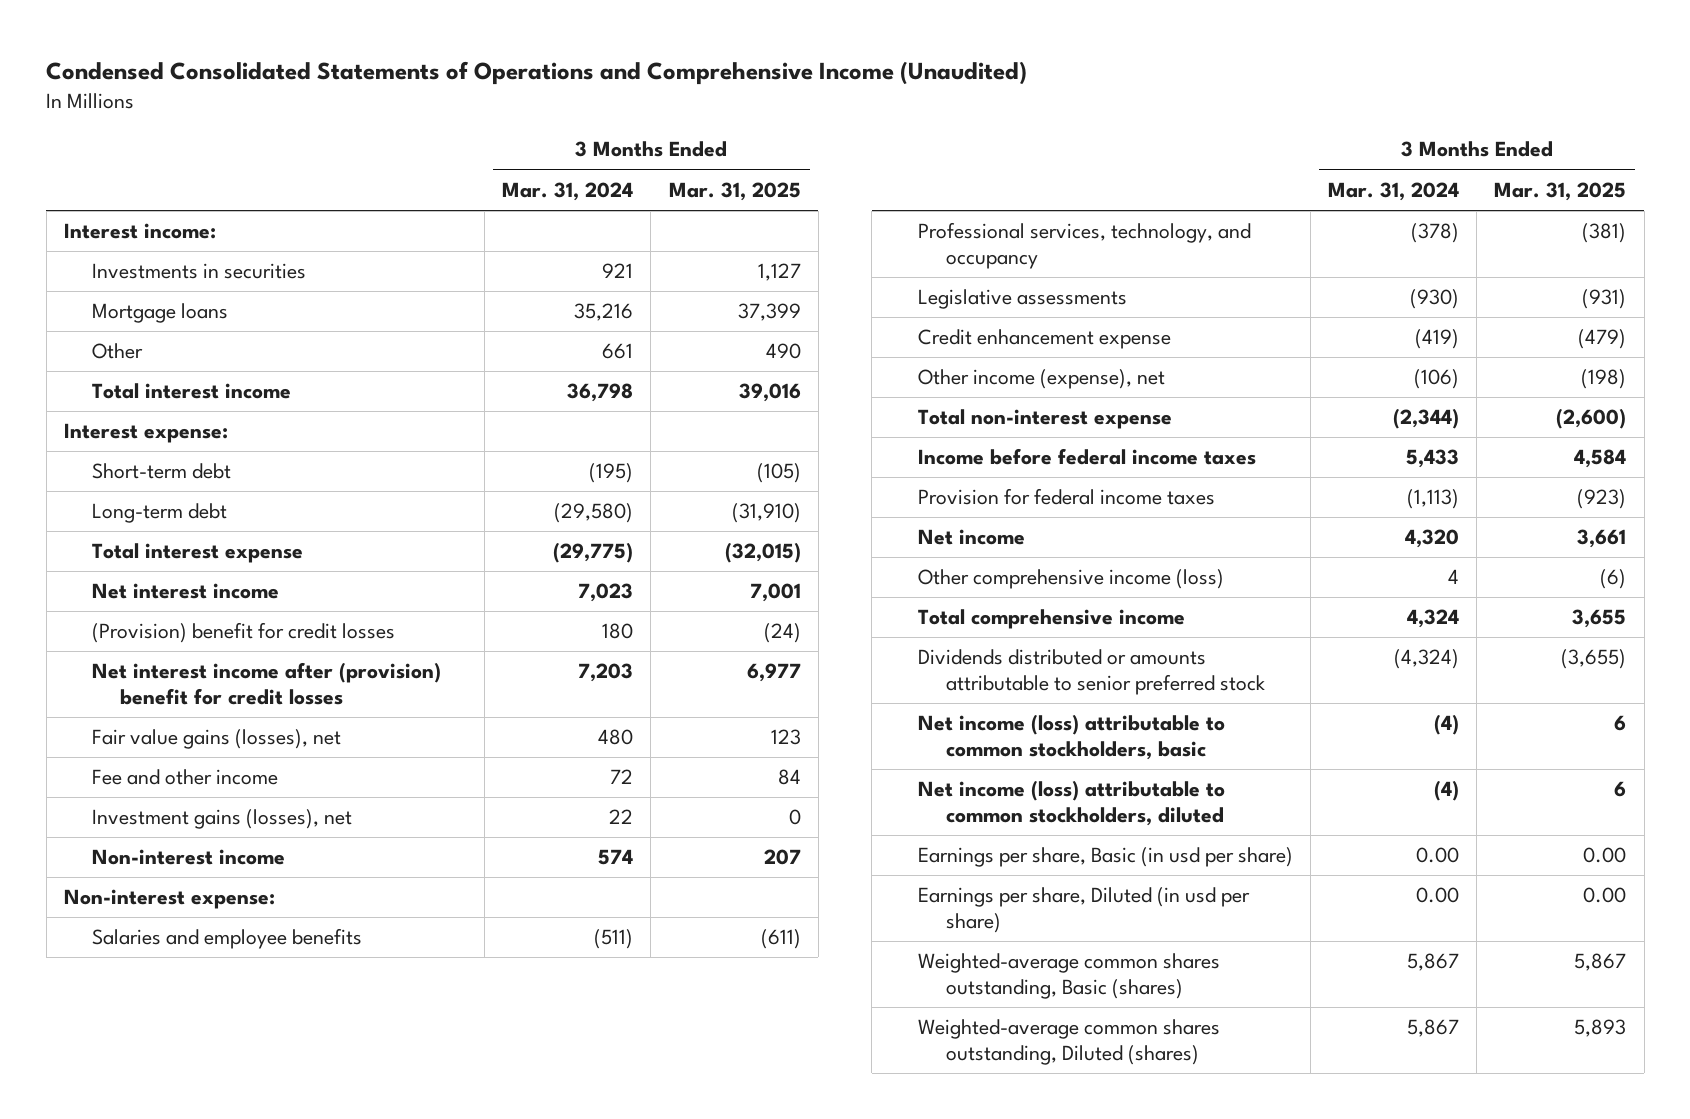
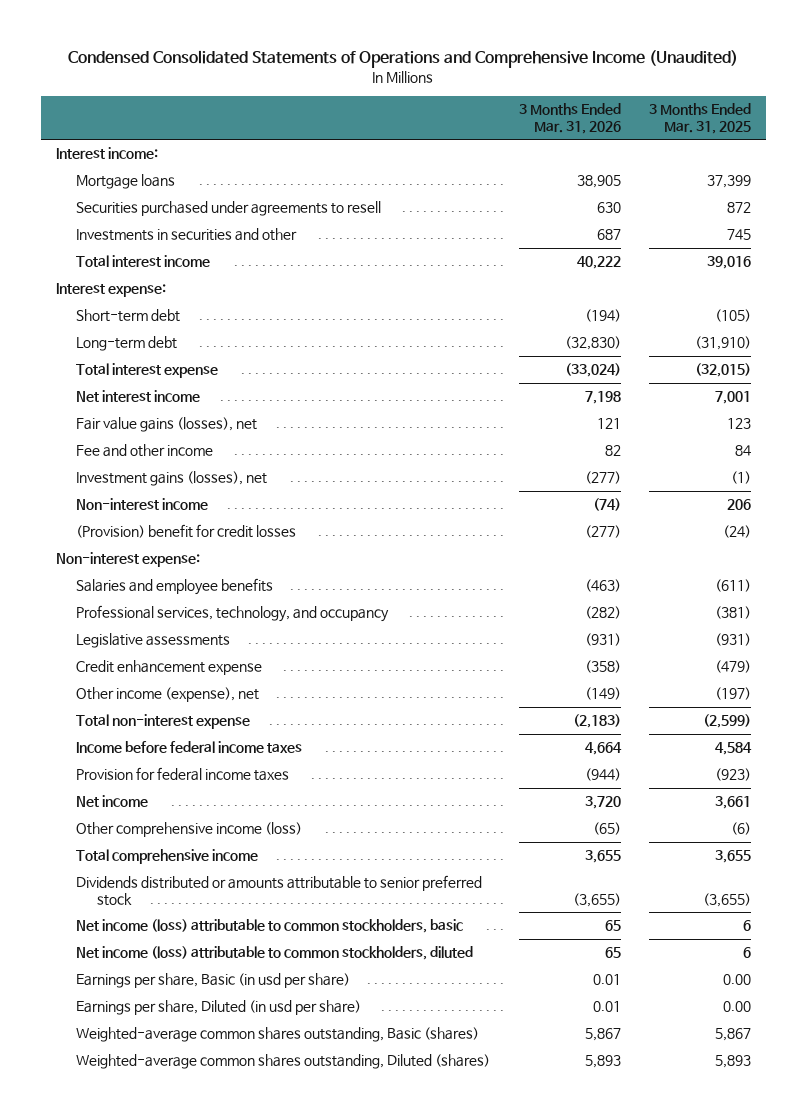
- | 3 Months Ended Mar. 31, 2024 | 3 Months Ended Mar. 31, 2025
+ | 3 Months Ended Mar. 31, 2026 | 3 Months Ended Mar. 31, 2025
- Investments in securities | 921 | 1,127
- Other | 661 | 490
+ Securities purchased under agreements to resell | 630 | 872
+ Investments in securities and other | 687 | 745
- Net interest income after (provision) benefit for credit losses | 7,203 | 6,977
- Investment gains (losses), net | 22 | 0
- Non-interest income | 574 | 207
+ Investment gains (losses), net | (277) | (1)
+ Non-interest income | (74) | 206
moved down: (Provision) benefit for credit losses | (277) | (24)
- Other income (expense), net | (106) | (198)
- Total non-interest expense | (2,344) | (2,600)
+ Other income (expense), net | (149) | (197)
+ Total non-interest expense | (2,183) | (2,599)

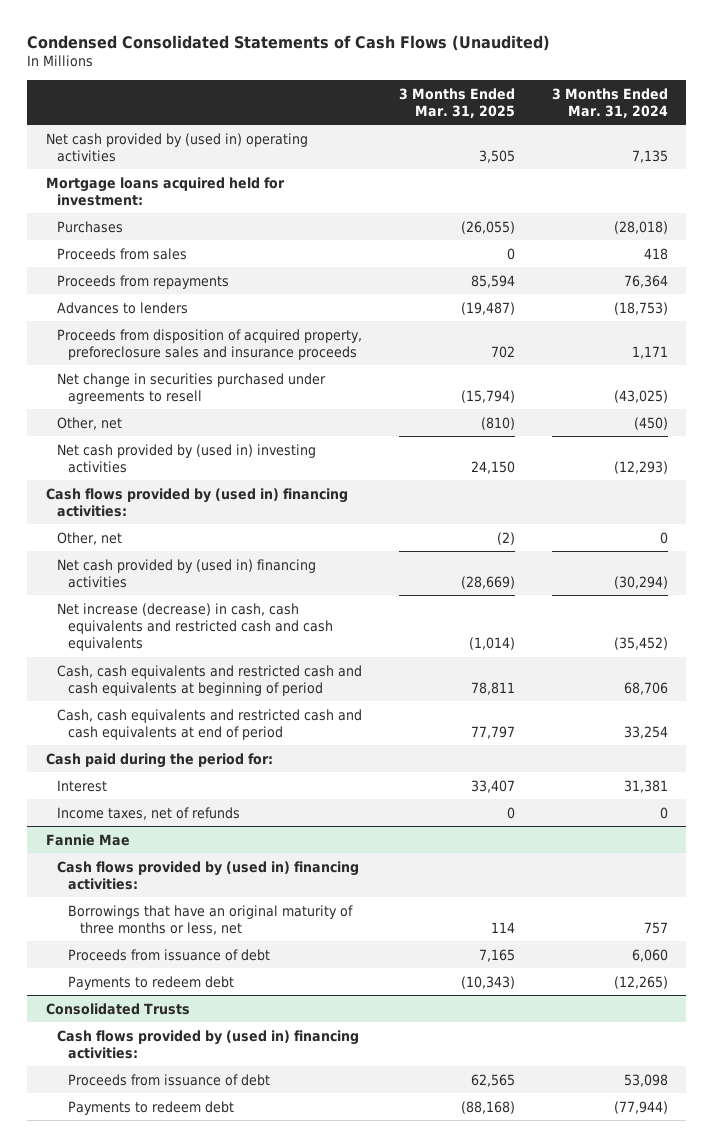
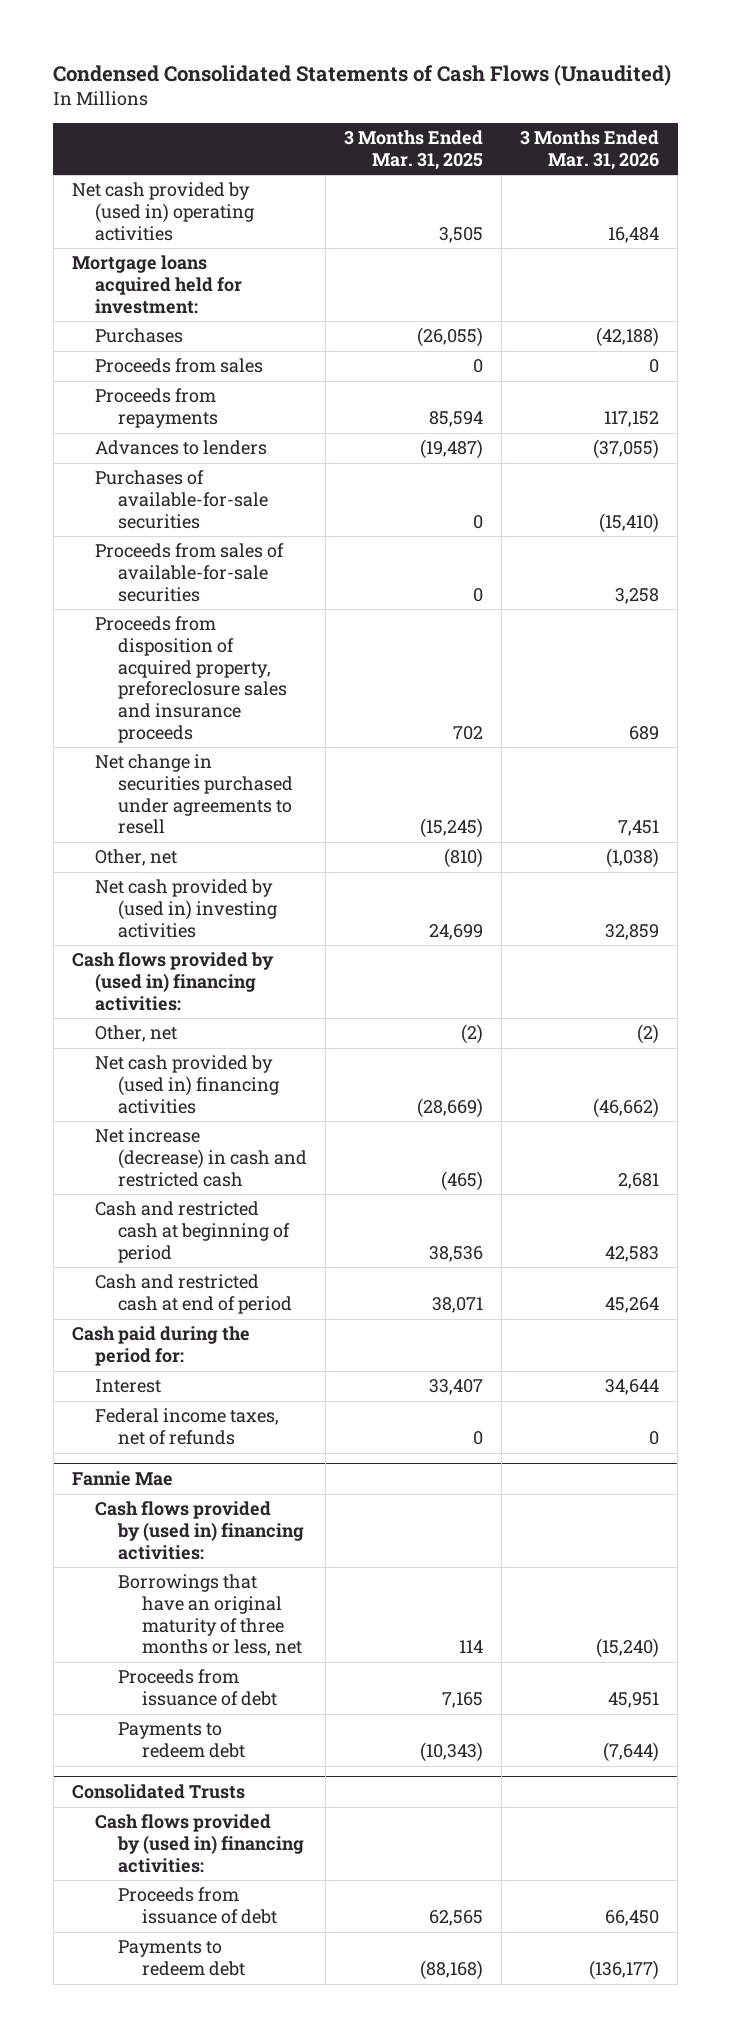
- | 3 Months Ended Mar. 31, 2025 | 3 Months Ended Mar. 31, 2024
+ | 3 Months Ended Mar. 31, 2025 | 3 Months Ended Mar. 31, 2026
+ Purchases of available-for-sale securities | 0 | (15,410)
+ Proceeds from sales of available-for-sale securities | 0 | 3,258
- Net change in securities purchased under agreements to resell | (15,794) | (43,025)
+ Net change in securities purchased under agreements to resell | (15,245) | 7,451
- Net cash provided by (used in) investing activities | 24,150 | (12,293)
+ Net cash provided by (used in) investing activities | 24,699 | 32,859
- Net increase (decrease) in cash, cash equivalents and restricted cash and cash equivalents | (1,014) | (35,452)
- Cash, cash equivalents and restricted cash and cash equivalents at beginning of period | 78,811 | 68,706
- Cash, cash equivalents and restricted cash and cash equivalents at end of period | 77,797 | 33,254
+ Net increase (decrease) in cash and restricted cash | (465) | 2,681
+ Cash and restricted cash at beginning of period | 38,536 | 42,583
+ Cash and restricted cash at end of period | 38,071 | 45,264
- Income taxes, net of refunds | 0 | 0
+ Federal income taxes, net of refunds | 0 | 0

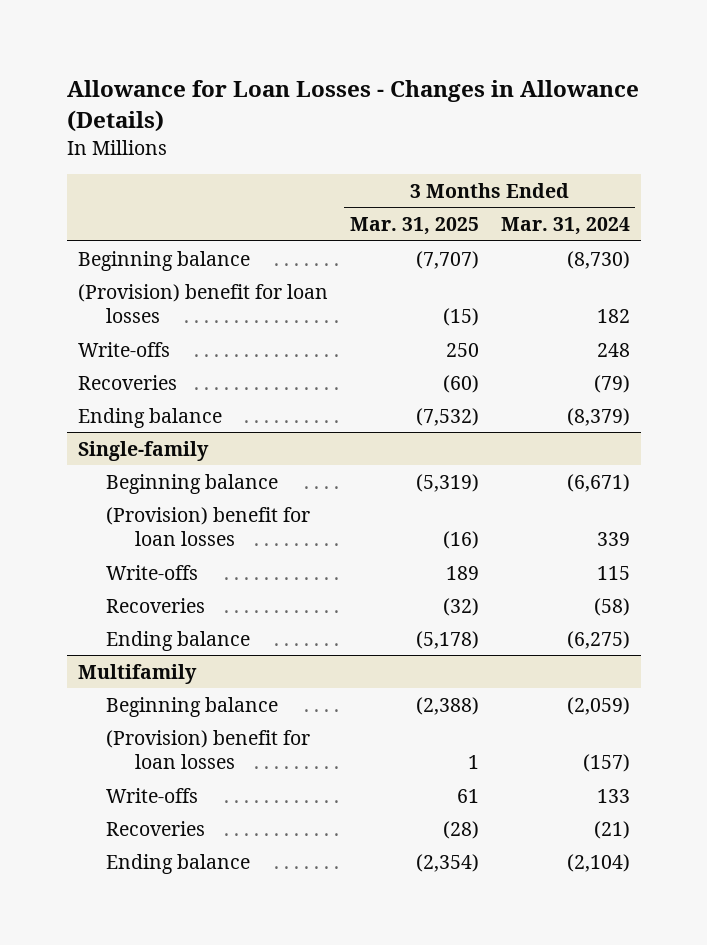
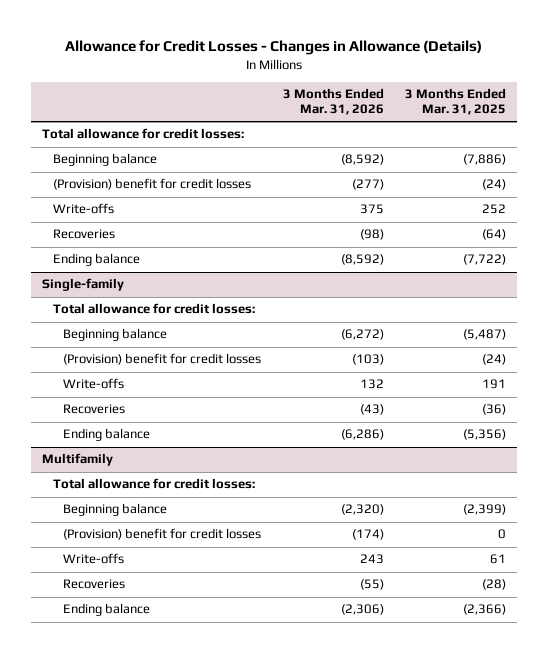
- Allowance for Loan Losses - Changes in Allowance (Details)
+ Allowance for Credit Losses - Changes in Allowance (Details)
- | 3 Months Ended Mar. 31, 2025 | 3 Months Ended Mar. 31, 2024
+ | 3 Months Ended Mar. 31, 2026 | 3 Months Ended Mar. 31, 2025
- Beginning balance | (7,707) | (8,730)
- (Provision) benefit for loan losses | (15) | 182
- Write-offs | 250 | 248
- Recoveries | (60) | (79)
- Ending balance | (7,532) | (8,379)
+ Total allowance for credit losses:
+ Beginning balance | (8,592) | (7,886)
+ (Provision) benefit for credit losses | (277) | (24)
+ Write-offs | 375 | 252
+ Recoveries | (98) | (64)
+ Ending balance | (8,592) | (7,722)
@ Single-family
- Beginning balance | (5,319) | (6,671)
- (Provision) benefit for loan losses | (16) | 339
- Write-offs | 189 | 115
- Recoveries | (32) | (58)
- Ending balance | (5,178) | (6,275)
+ Total allowance for credit losses:
+ Beginning balance | (6,272) | (5,487)
+ (Provision) benefit for credit losses | (103) | (24)
+ Write-offs | 132 | 191
+ Recoveries | (43) | (36)
+ Ending balance | (6,286) | (5,356)
@ Multifamily
- Beginning balance | (2,388) | (2,059)
- (Provision) benefit for loan losses | 1 | (157)
+ Total allowance for credit losses:
+ Beginning balance | (2,320) | (2,399)
+ (Provision) benefit for credit losses | (174) | 0
- Ending balance | (2,354) | (2,104)
+ Ending balance | (2,306) | (2,366)

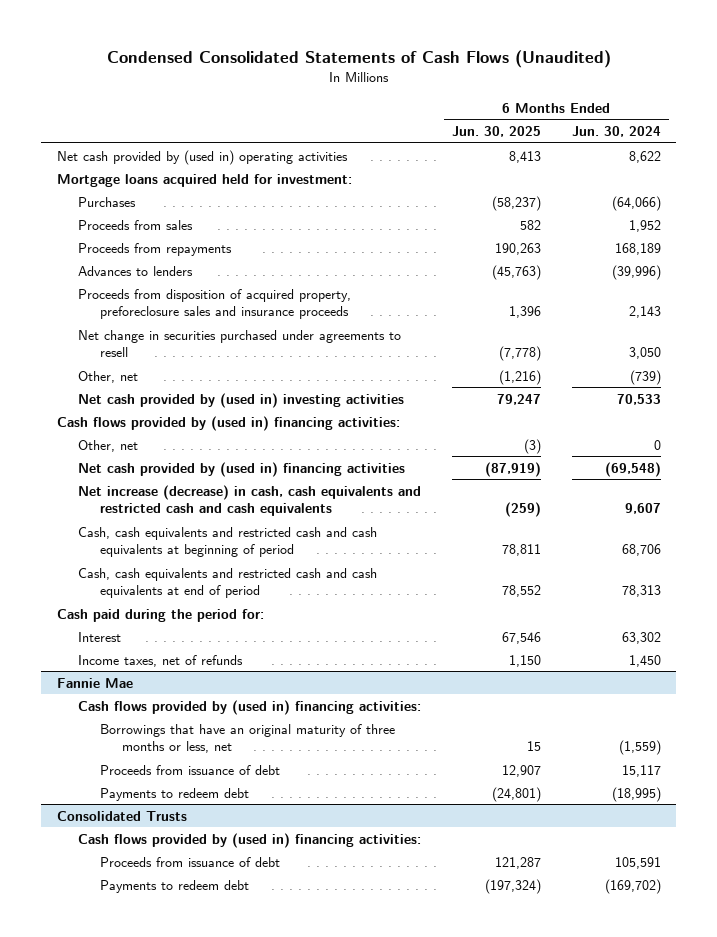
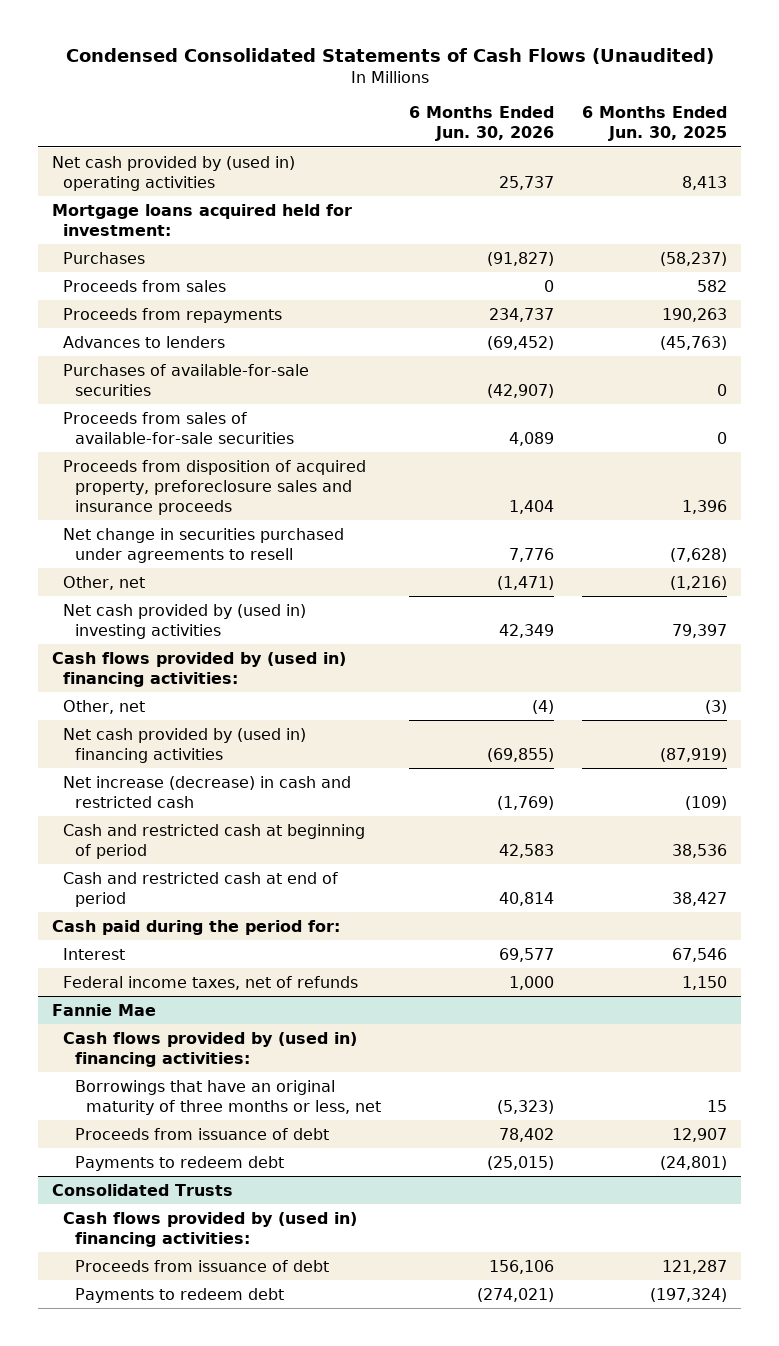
- | 6 Months Ended Jun. 30, 2025 | 6 Months Ended Jun. 30, 2024
+ | 6 Months Ended Jun. 30, 2026 | 6 Months Ended Jun. 30, 2025
+ Purchases of available-for-sale securities | (42,907) | 0
+ Proceeds from sales of available-for-sale securities | 4,089 | 0
- Net change in securities purchased under agreements to resell | (7,778) | 3,050
+ Net change in securities purchased under agreements to resell | 7,776 | (7,628)
- Net cash provided by (used in) investing activities | 79,247 | 70,533
+ Net cash provided by (used in) investing activities | 42,349 | 79,397
- Net increase (decrease) in cash, cash equivalents and restricted cash and cash equivalents | (259) | 9,607
- Cash, cash equivalents and restricted cash and cash equivalents at beginning of period | 78,811 | 68,706
- Cash, cash equivalents and restricted cash and cash equivalents at end of period | 78,552 | 78,313
+ Net increase (decrease) in cash and restricted cash | (1,769) | (109)
+ Cash and restricted cash at beginning of period | 42,583 | 38,536
+ Cash and restricted cash at end of period | 40,814 | 38,427
- Income taxes, net of refunds | 1,150 | 1,450
+ Federal income taxes, net of refunds | 1,000 | 1,150

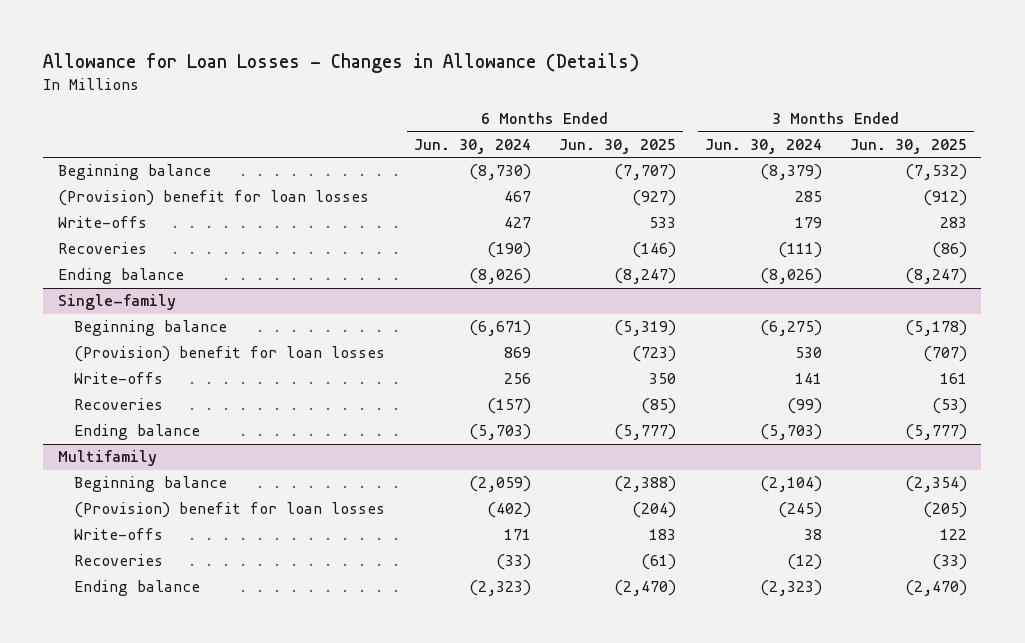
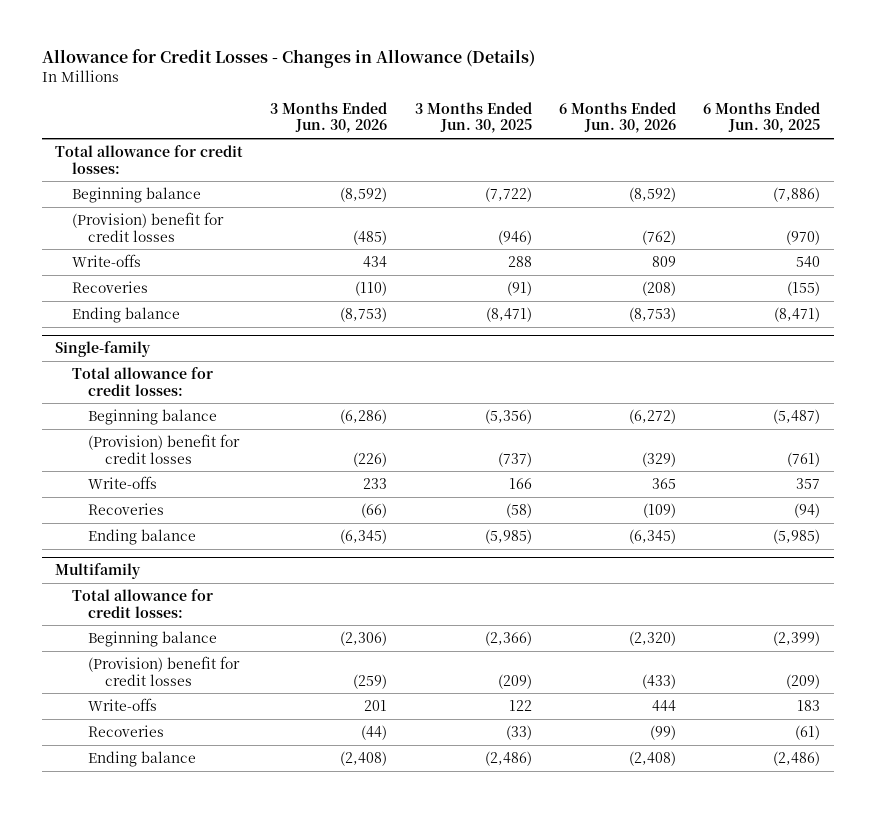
- Allowance for Loan Losses - Changes in Allowance (Details)
+ Allowance for Credit Losses - Changes in Allowance (Details)
- | 6 Months Ended Jun. 30, 2024 | 6 Months Ended Jun. 30, 2025 | 3 Months Ended Jun. 30, 2024 | 3 Months Ended Jun. 30, 2025
+ | 3 Months Ended Jun. 30, 2026 | 3 Months Ended Jun. 30, 2025 | 6 Months Ended Jun. 30, 2026 | 6 Months Ended Jun. 30, 2025
- Beginning balance | (8,730) | (7,707) | (8,379) | (7,532)
- (Provision) benefit for loan losses | 467 | (927) | 285 | (912)
- Write-offs | 427 | 533 | 179 | 283
- Recoveries | (190) | (146) | (111) | (86)
- Ending balance | (8,026) | (8,247) | (8,026) | (8,247)
+ Total allowance for credit losses:
+ Beginning balance | (8,592) | (7,722) | (8,592) | (7,886)
+ (Provision) benefit for credit losses | (485) | (946) | (762) | (970)
+ Write-offs | 434 | 288 | 809 | 540
+ Recoveries | (110) | (91) | (208) | (155)
+ Ending balance | (8,753) | (8,471) | (8,753) | (8,471)
@ Single-family
- Beginning balance | (6,671) | (5,319) | (6,275) | (5,178)
- (Provision) benefit for loan losses | 869 | (723) | 530 | (707)
- Write-offs | 256 | 350 | 141 | 161
- Recoveries | (157) | (85) | (99) | (53)
- Ending balance | (5,703) | (5,777) | (5,703) | (5,777)
+ Total allowance for credit losses:
+ Beginning balance | (6,286) | (5,356) | (6,272) | (5,487)
+ (Provision) benefit for credit losses | (226) | (737) | (329) | (761)
+ Write-offs | 233 | 166 | 365 | 357
+ Recoveries | (66) | (58) | (109) | (94)
+ Ending balance | (6,345) | (5,985) | (6,345) | (5,985)
@ Multifamily
- Beginning balance | (2,059) | (2,388) | (2,104) | (2,354)
- (Provision) benefit for loan losses | (402) | (204) | (245) | (205)
+ Total allowance for credit losses:
+ Beginning balance | (2,306) | (2,366) | (2,320) | (2,399)
+ (Provision) benefit for credit losses | (259) | (209) | (433) | (209)
- Ending balance | (2,323) | (2,470) | (2,323) | (2,470)
+ Ending balance | (2,408) | (2,486) | (2,408) | (2,486)

